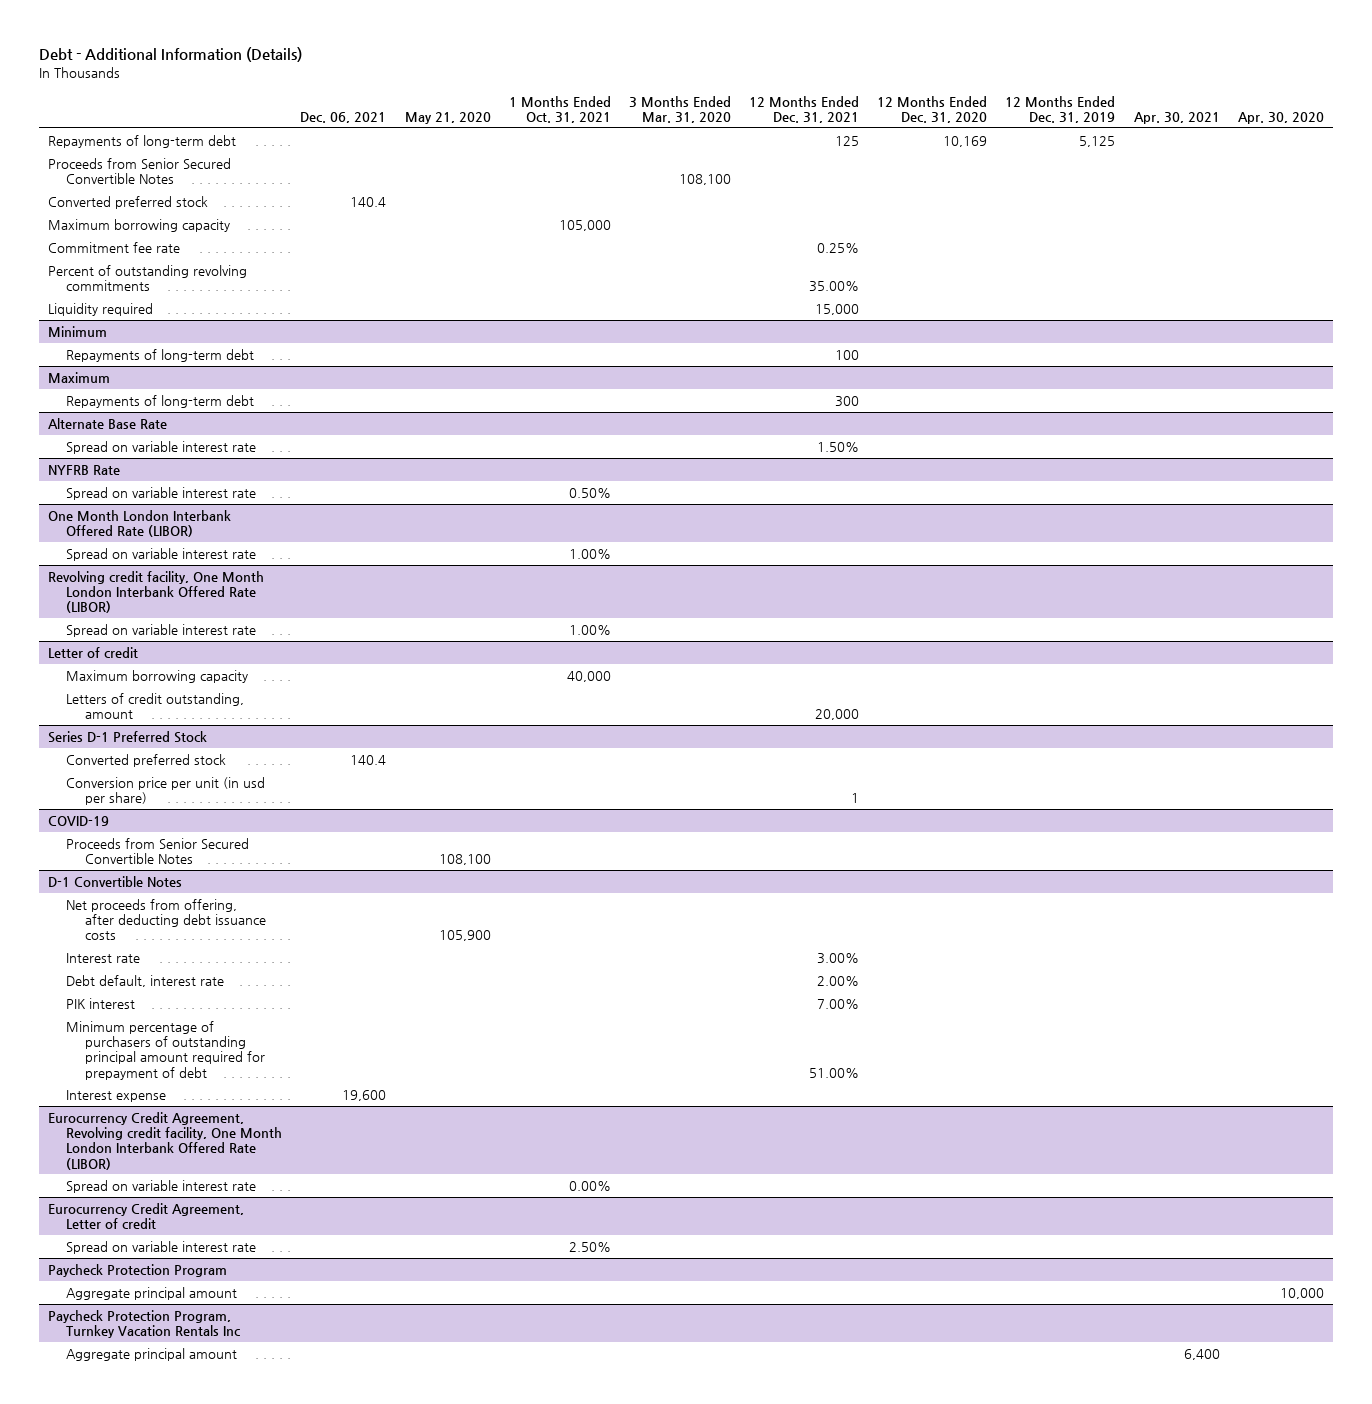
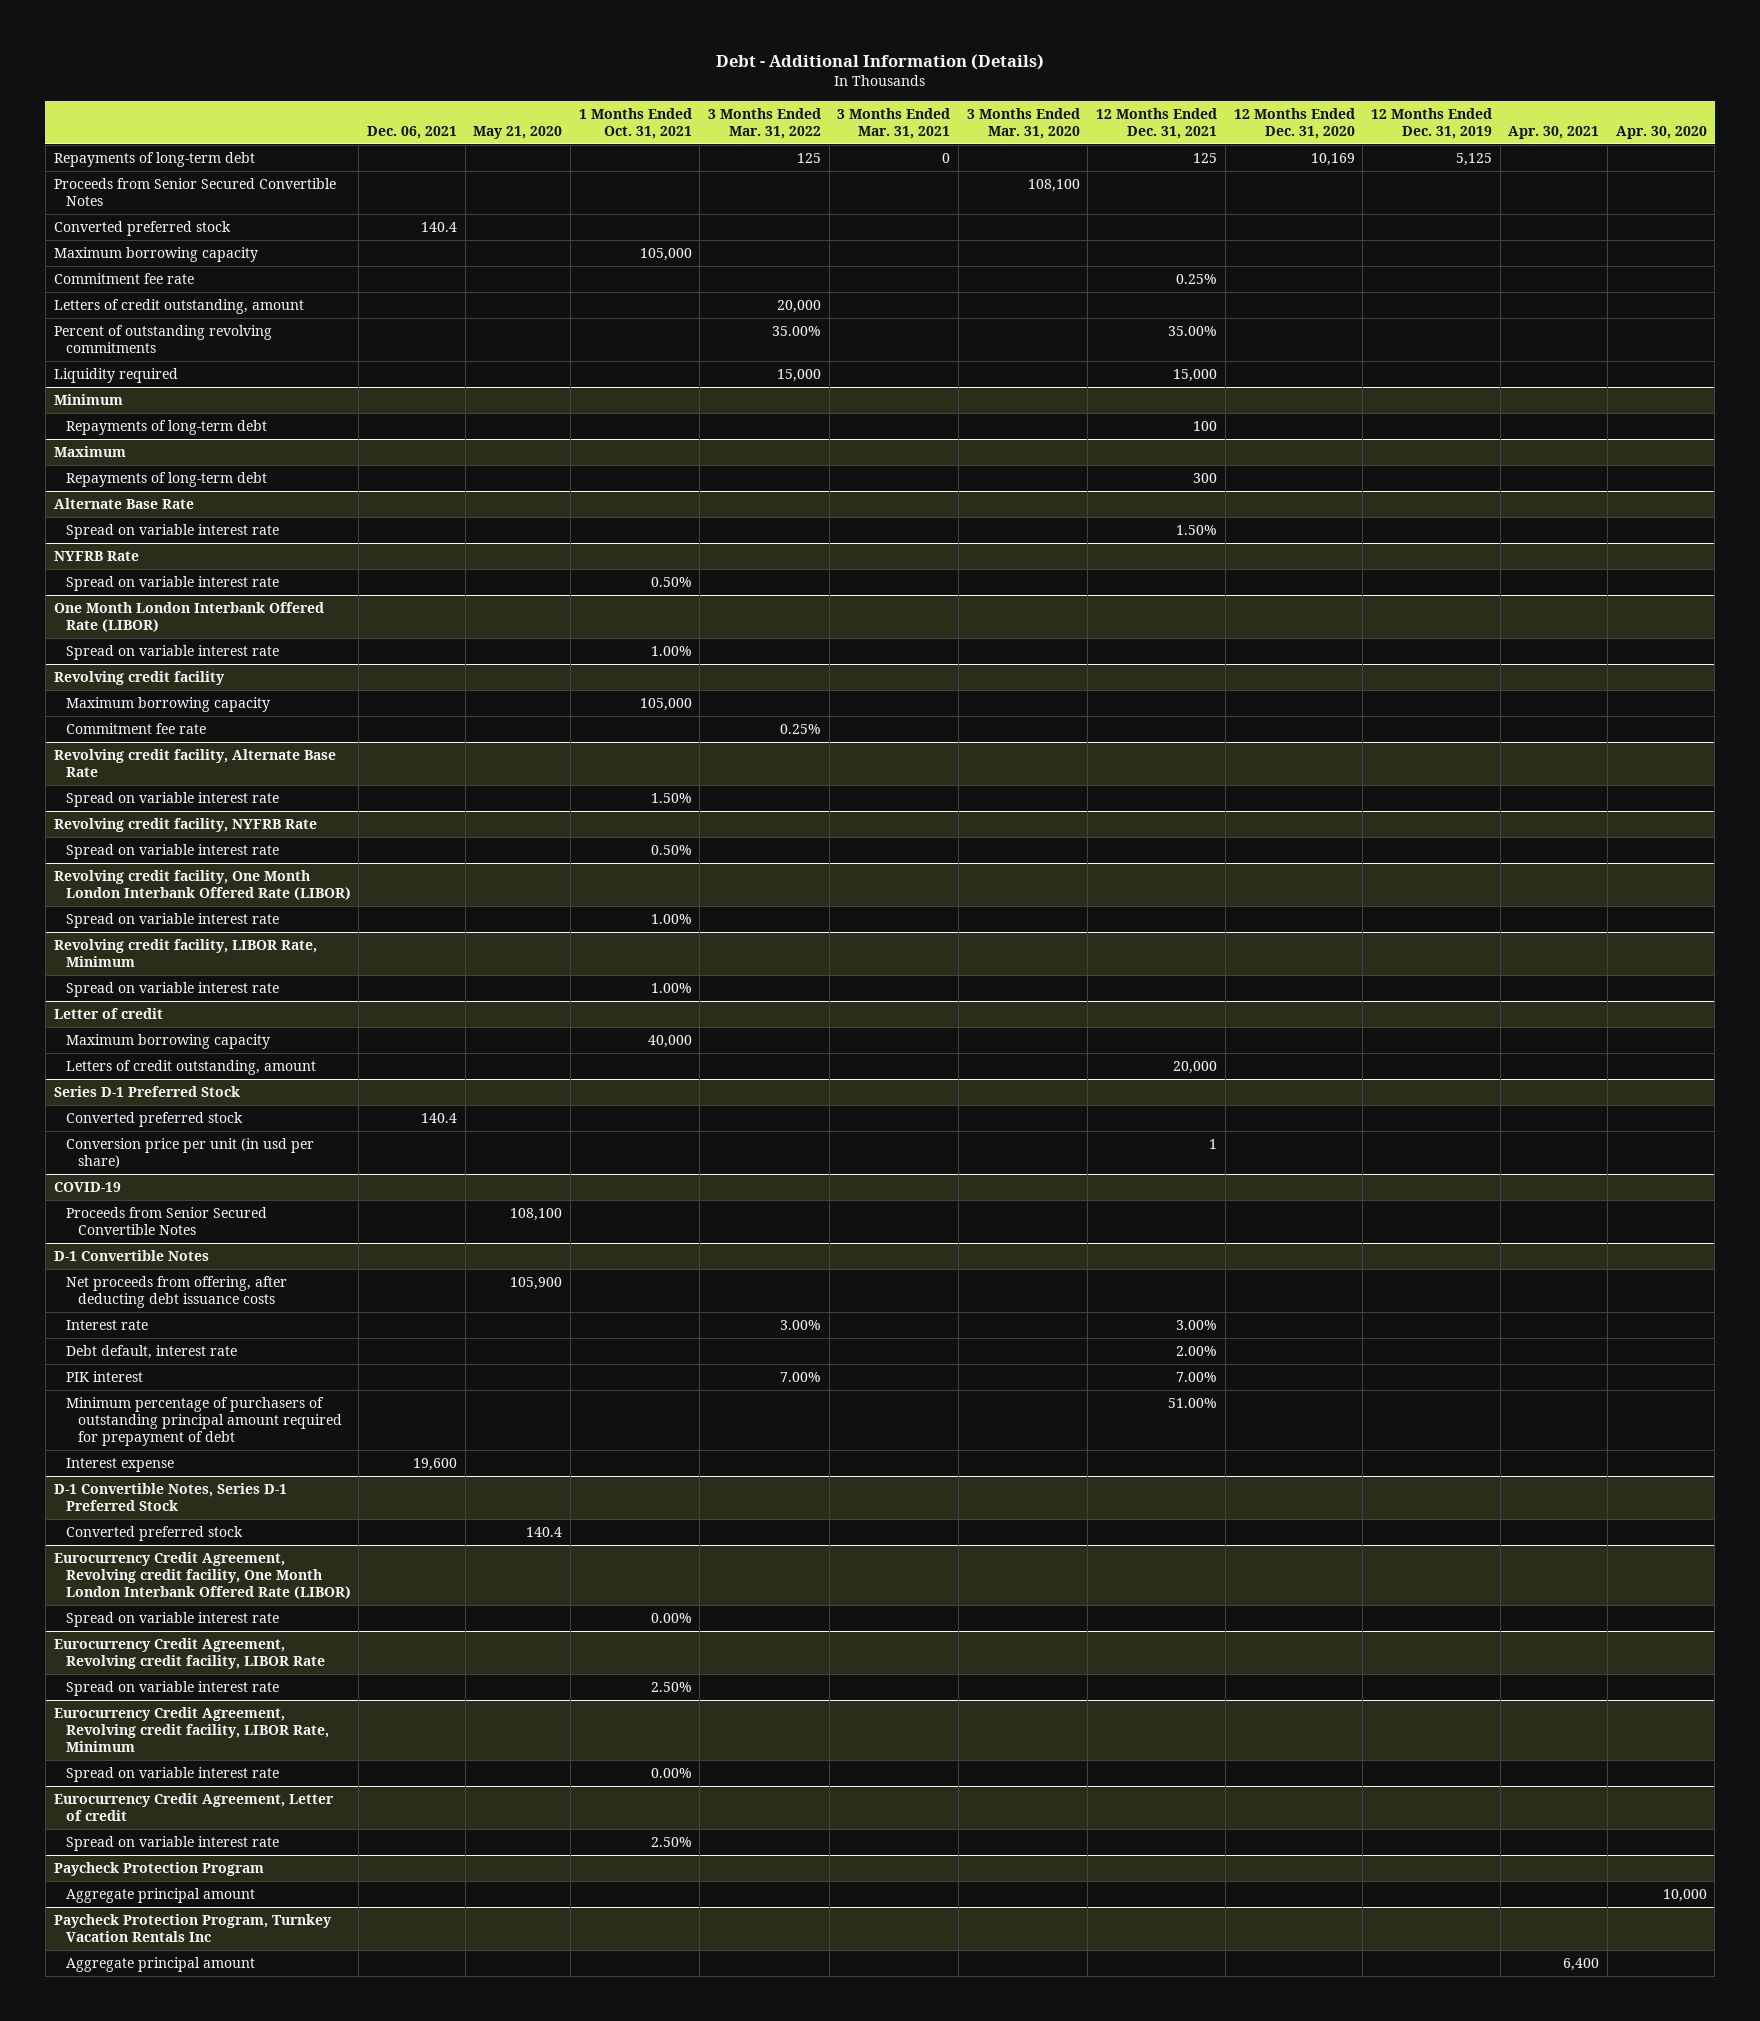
- | Dec. 06, 2021 | May 21, 2020 | 1 Months Ended Oct. 31, 2021 | 3 Months Ended Mar. 31, 2020 | 12 Months Ended Dec. 31, 2021 | 12 Months Ended Dec. 31, 2020 | 12 Months Ended Dec. 31, 2019 | Apr. 30, 2021 | Apr. 30, 2020
+ | Dec. 06, 2021 | May 21, 2020 | 1 Months Ended Oct. 31, 2021 | 3 Months Ended Mar. 31, 2022 | 3 Months Ended Mar. 31, 2021 | 3 Months Ended Mar. 31, 2020 | 12 Months Ended Dec. 31, 2021 | 12 Months Ended Dec. 31, 2020 | 12 Months Ended Dec. 31, 2019 | Apr. 30, 2021 | Apr. 30, 2020
+ Letters of credit outstanding, amount | | | | 20,000 | | | | | | |
+ Revolving credit facility
+ Maximum borrowing capacity | | | 105,000 | | | | | | | |
+ Commitment fee rate | | | | 0.25% | | | | | | |
+ Revolving credit facility, Alternate Base Rate
+ Spread on variable interest rate | | | 1.50% | | | | | | | |
+ Revolving credit facility, NYFRB Rate
+ Spread on variable interest rate | | | 0.50% | | | | | | | |
+ Revolving credit facility, LIBOR Rate, Minimum
+ Spread on variable interest rate | | | 1.00% | | | | | | | |
+ D-1 Convertible Notes, Series D-1 Preferred Stock
+ Converted preferred stock | | 140.4 | | | | | | | | |
+ Eurocurrency Credit Agreement, Revolving credit facility, LIBOR Rate
+ Spread on variable interest rate | | | 2.50% | | | | | | | |
+ Eurocurrency Credit Agreement, Revolving credit facility, LIBOR Rate, Minimum
+ Spread on variable interest rate | | | 0.00% | | | | | | | |

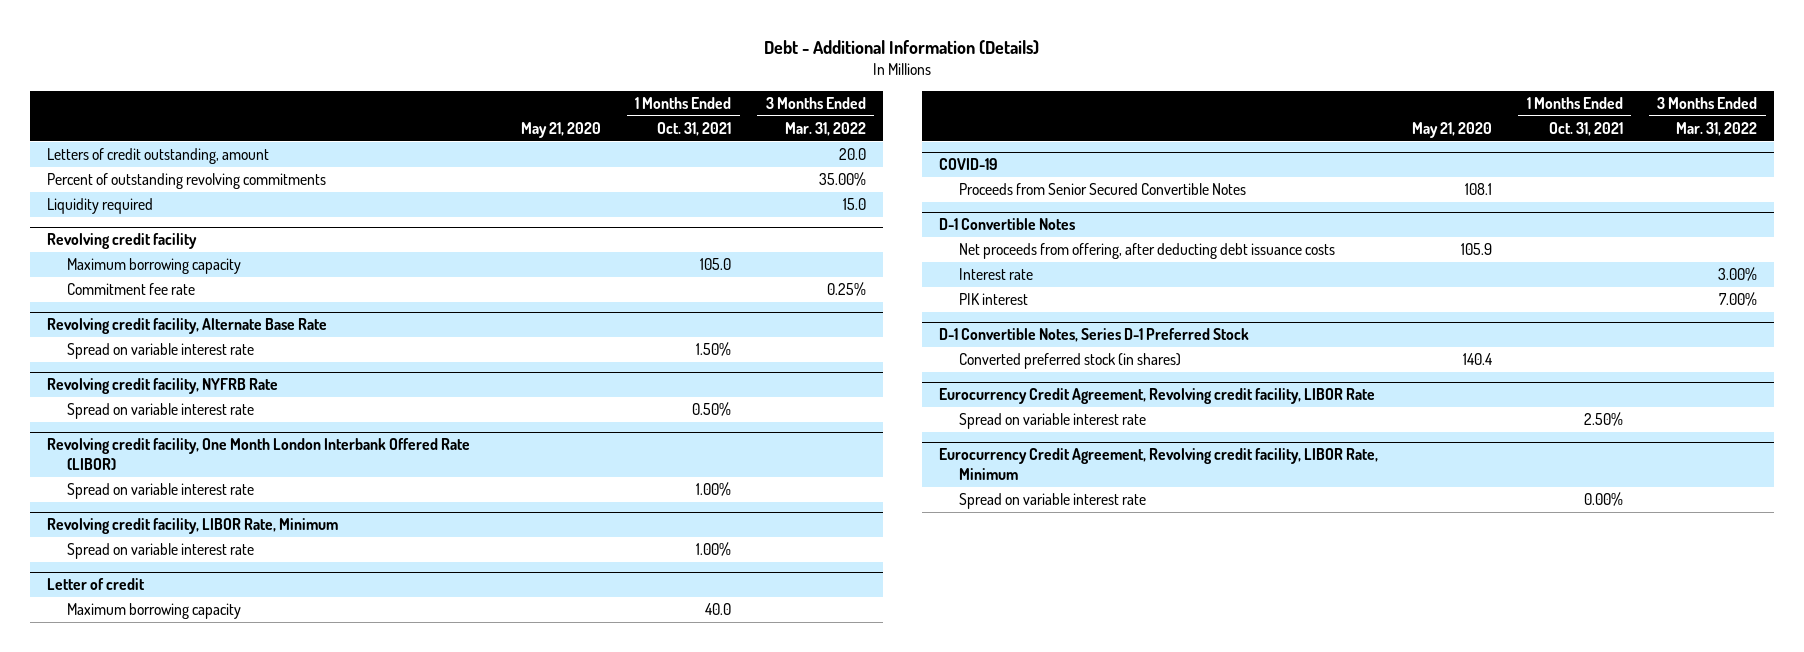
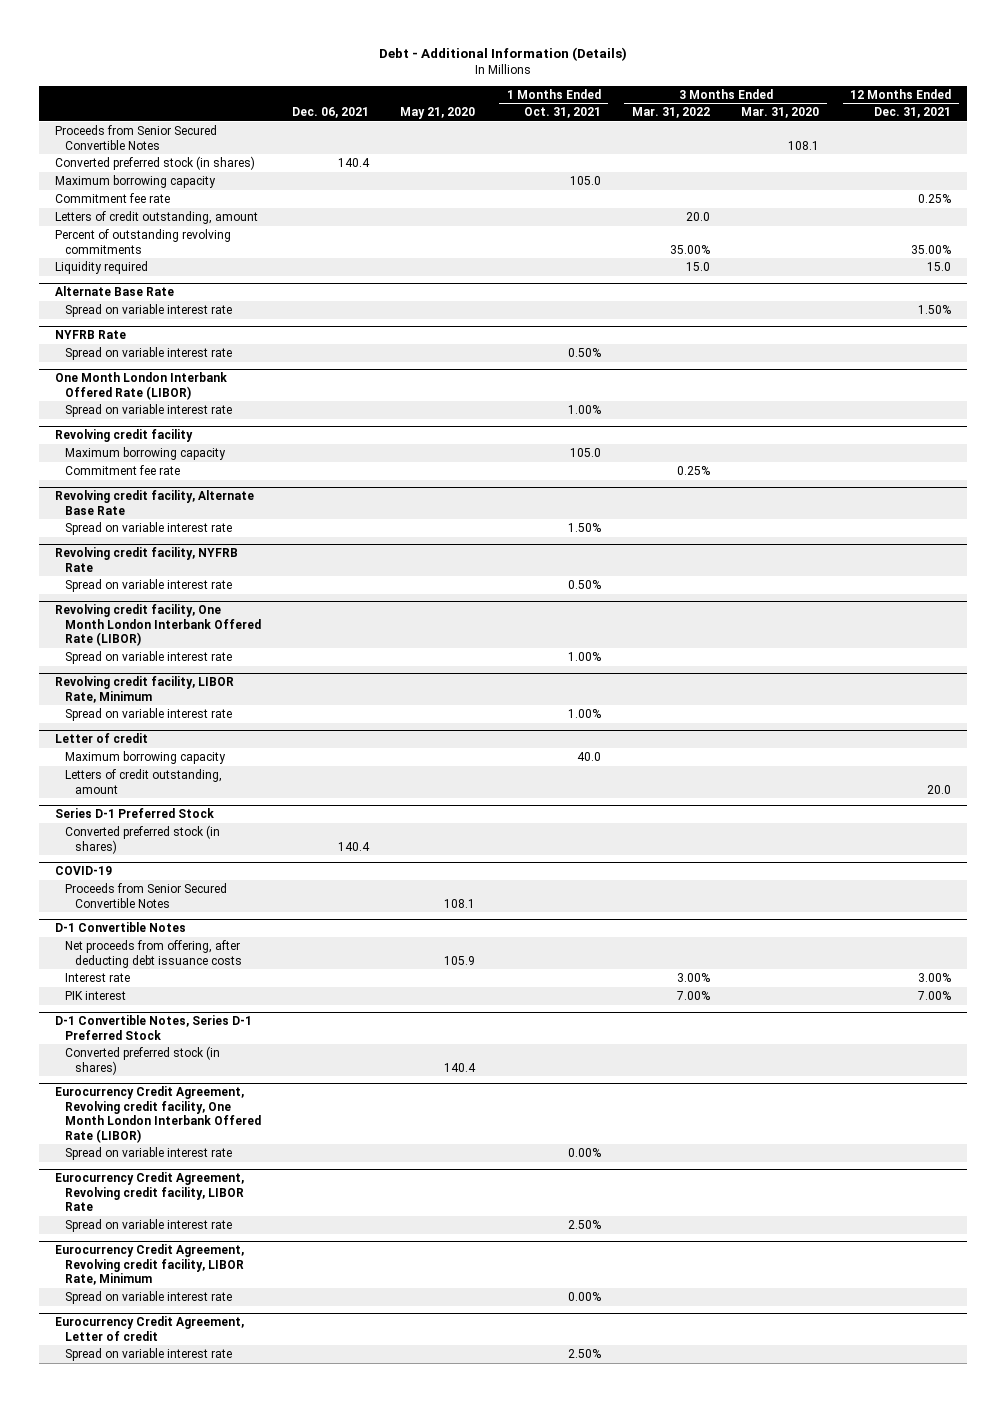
- | May 21, 2020 | 1 Months Ended Oct. 31, 2021 | 3 Months Ended Mar. 31, 2022
+ | Dec. 06, 2021 | May 21, 2020 | 1 Months Ended Oct. 31, 2021 | 3 Months Ended Mar. 31, 2022 | 3 Months Ended Mar. 31, 2020 | 12 Months Ended Dec. 31, 2021
+ Proceeds from Senior Secured Convertible Notes | | | | | 108.1 |
+ Converted preferred stock (in shares) | 140.4 | | | | |
+ Maximum borrowing capacity | | | 105.0 | | |
+ Commitment fee rate | | | | | | 0.25%
+ Alternate Base Rate
+ Spread on variable interest rate | | | | | | 1.50%
+ NYFRB Rate
+ Spread on variable interest rate | | | 0.50% | | |
+ One Month London Interbank Offered Rate (LIBOR)
+ Spread on variable interest rate | | | 1.00% | | |
@ Letter of credit
+ Letters of credit outstanding, amount | | | | | | 20.0
+ Series D-1 Preferred Stock
+ Converted preferred stock (in shares) | 140.4 | | | | |
+ Eurocurrency Credit Agreement, Revolving credit facility, One Month London Interbank Offered Rate (LIBOR)
+ Spread on variable interest rate | | | 0.00% | | |
+ Eurocurrency Credit Agreement, Letter of credit
+ Spread on variable interest rate | | | 2.50% | | |

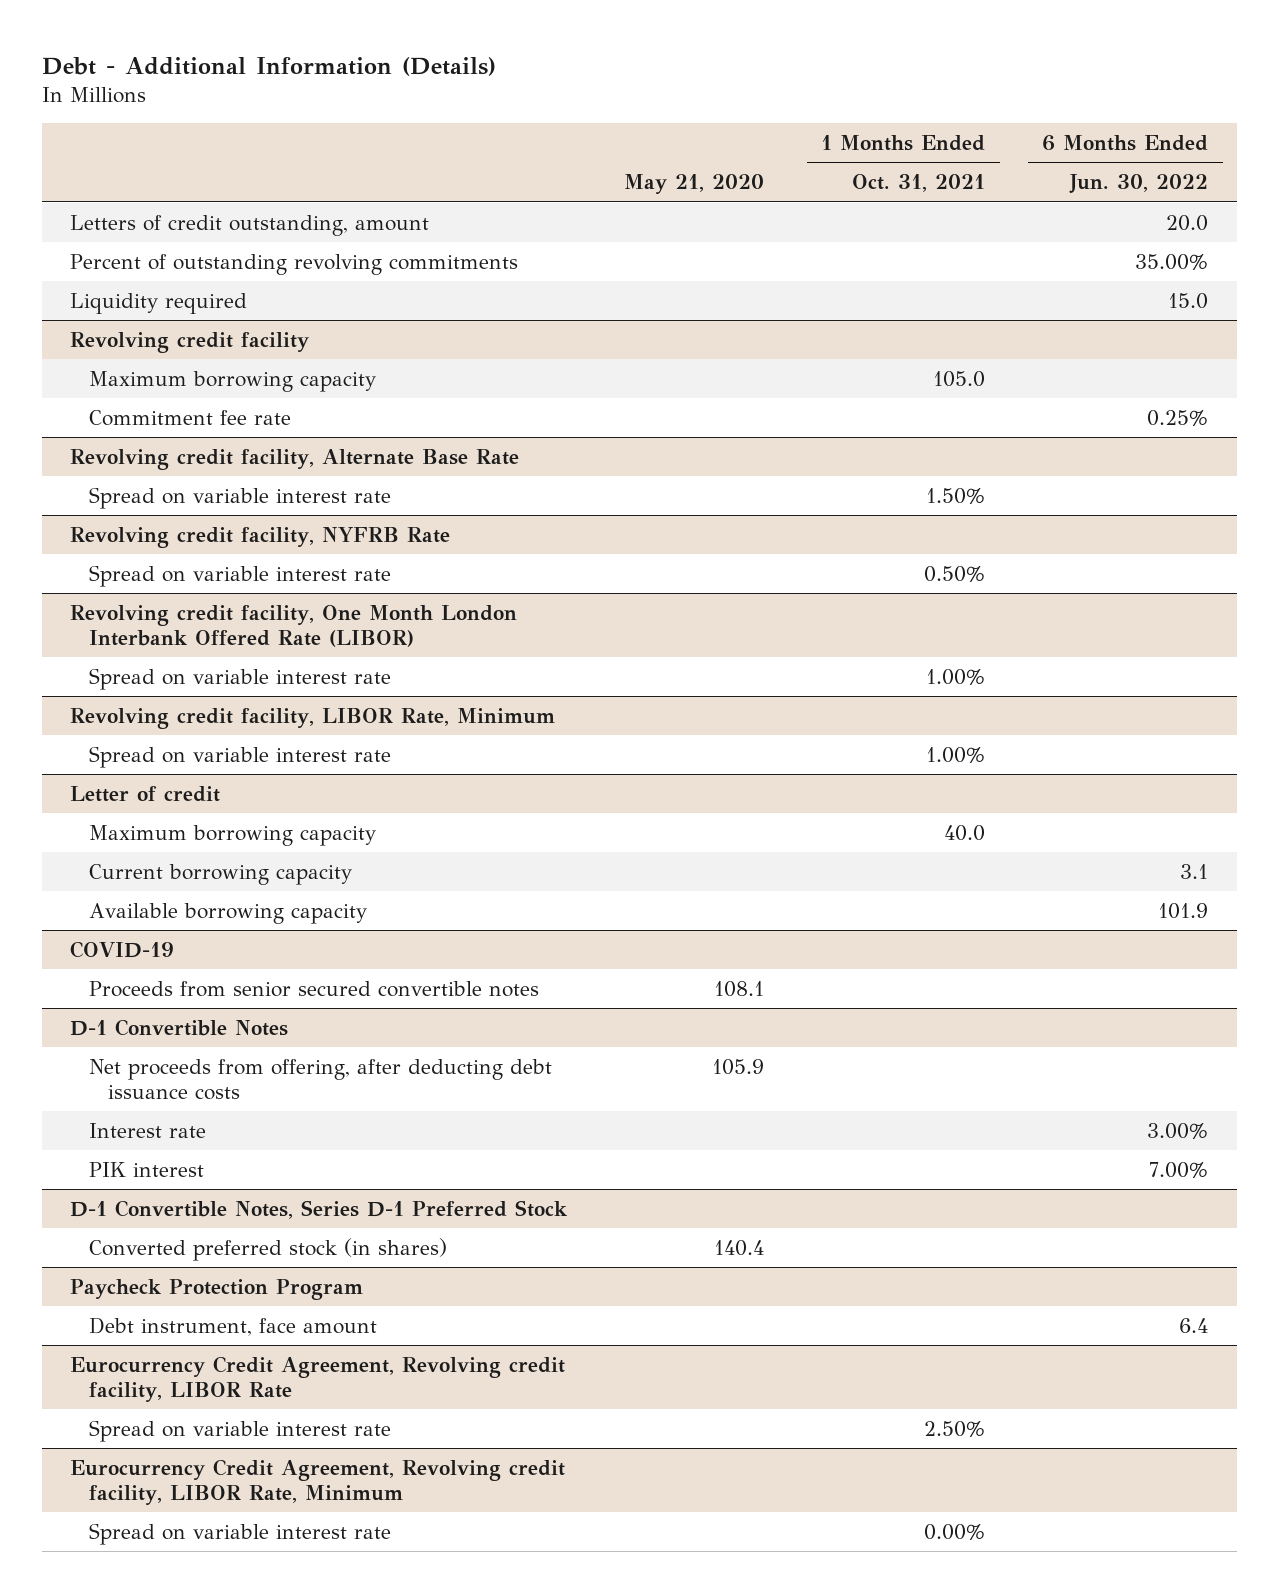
- | Dec. 06, 2021 | May 21, 2020 | 1 Months Ended Oct. 31, 2021 | 3 Months Ended Mar. 31, 2022 | 3 Months Ended Mar. 31, 2020 | 12 Months Ended Dec. 31, 2021
+ | May 21, 2020 | 1 Months Ended Oct. 31, 2021 | 6 Months Ended Jun. 30, 2022
- Proceeds from Senior Secured Convertible Notes | | | | | 108.1 |
- Converted preferred stock (in shares) | 140.4 | | | | |
- Maximum borrowing capacity | | | 105.0 | | |
- Commitment fee rate | | | | | | 0.25%
- Alternate Base Rate
- Spread on variable interest rate | | | | | | 1.50%
- NYFRB Rate
- Spread on variable interest rate | | | 0.50% | | |
- One Month London Interbank Offered Rate (LIBOR)
- Spread on variable interest rate | | | 1.00% | | |
@ Letter of credit
- Letters of credit outstanding, amount | | | | | | 20.0
- Series D-1 Preferred Stock
- Converted preferred stock (in shares) | 140.4 | | | | |
@ Letter of credit
+ Current borrowing capacity | | | 3.1
+ Available borrowing capacity | | | 101.9
@ COVID-19
- Proceeds from Senior Secured Convertible Notes | | 108.1 | | | |
+ Proceeds from senior secured convertible notes | 108.1 | |
- Eurocurrency Credit Agreement, Revolving credit facility, One Month London Interbank Offered Rate (LIBOR)
- Spread on variable interest rate | | | 0.00% | | |
+ Paycheck Protection Program
+ Debt instrument, face amount | | | 6.4
- Eurocurrency Credit Agreement, Letter of credit
- Spread on variable interest rate | | | 2.50% | | |

